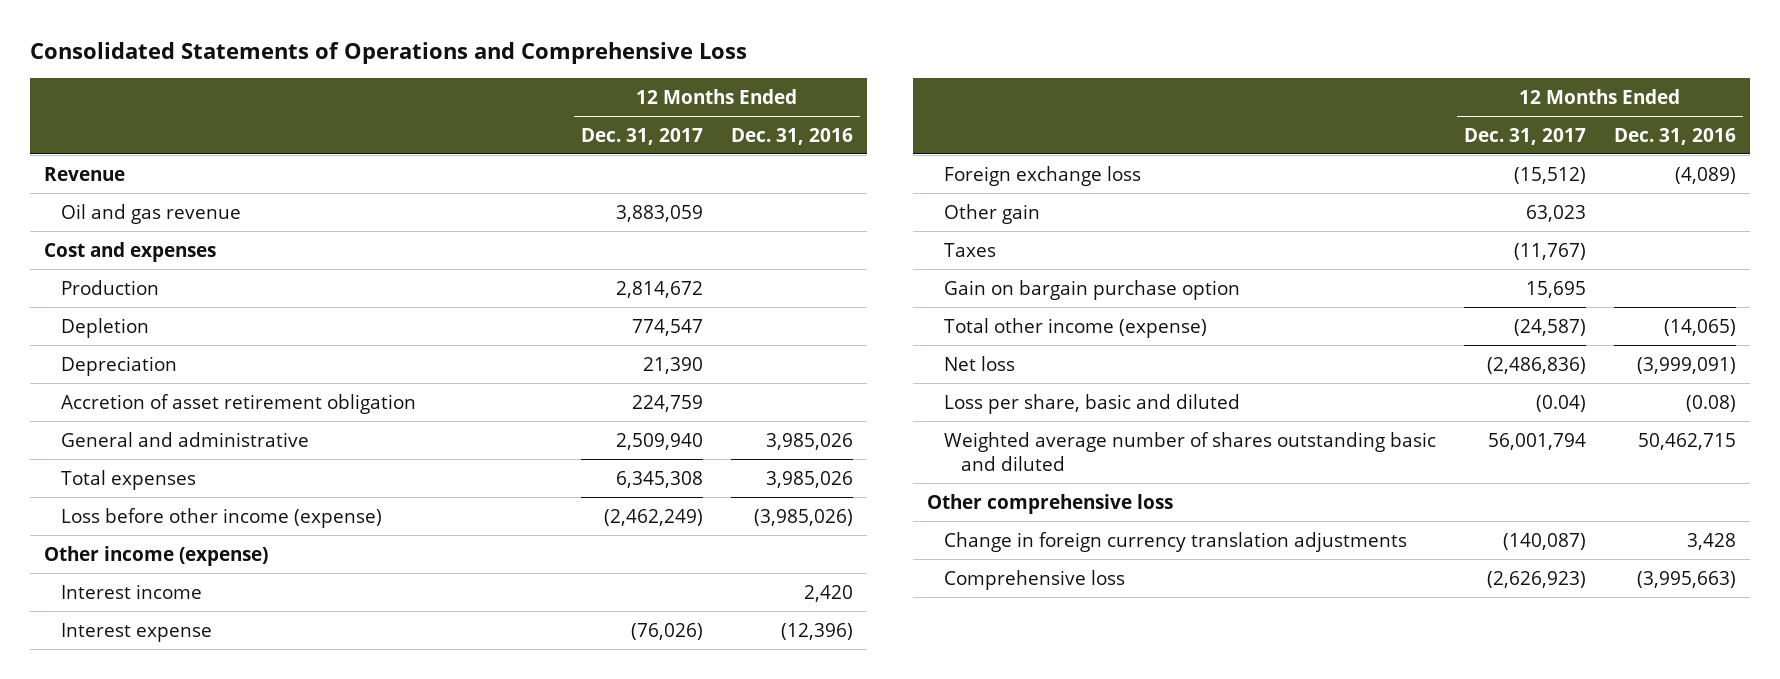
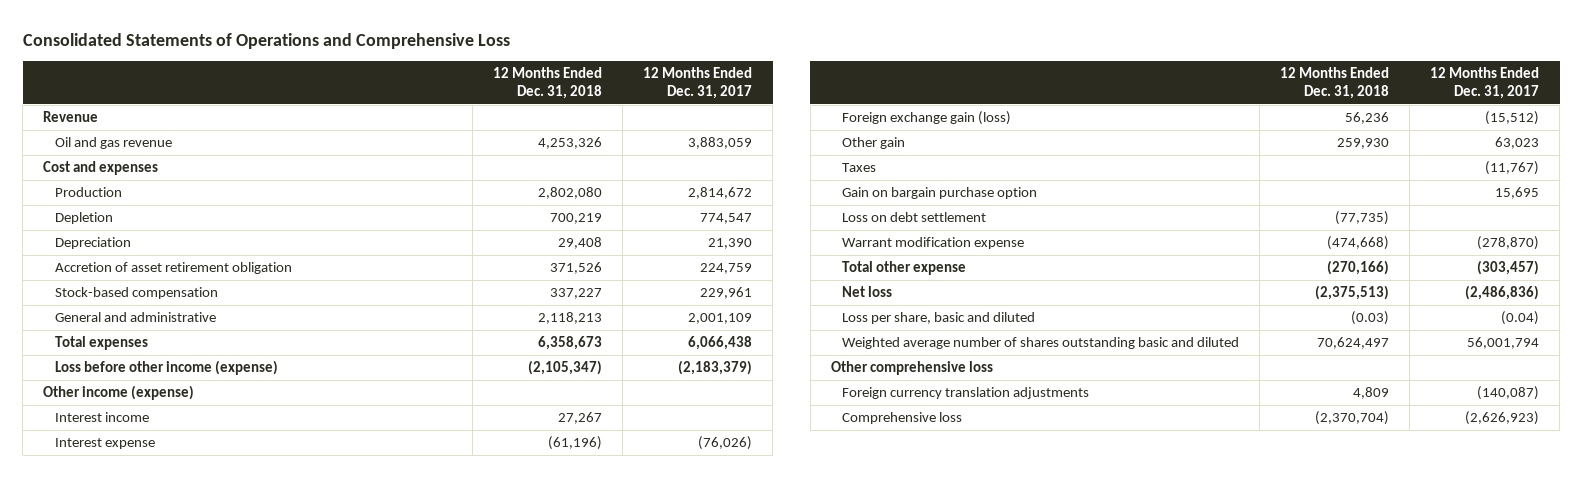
- | 12 Months Ended Dec. 31, 2017 | 12 Months Ended Dec. 31, 2016
+ | 12 Months Ended Dec. 31, 2018 | 12 Months Ended Dec. 31, 2017
- General and administrative | 2,509,940 | 3,985,026
- Total expenses | 6,345,308 | 3,985,026
- Loss before other income (expense) | (2,462,249) | (3,985,026)
+ Stock-based compensation | 337,227 | 229,961
+ General and administrative | 2,118,213 | 2,001,109
+ Total expenses | 6,358,673 | 6,066,438
+ Loss before other income (expense) | (2,105,347) | (2,183,379)
- Foreign exchange loss | (15,512) | (4,089)
+ Foreign exchange gain (loss) | 56,236 | (15,512)
- Total other income (expense) | (24,587) | (14,065)
+ Loss on debt settlement | (77,735) |
+ Warrant modification expense | (474,668) | (278,870)
+ Total other expense | (270,166) | (303,457)
- Change in foreign currency translation adjustments | (140,087) | 3,428
+ Foreign currency translation adjustments | 4,809 | (140,087)

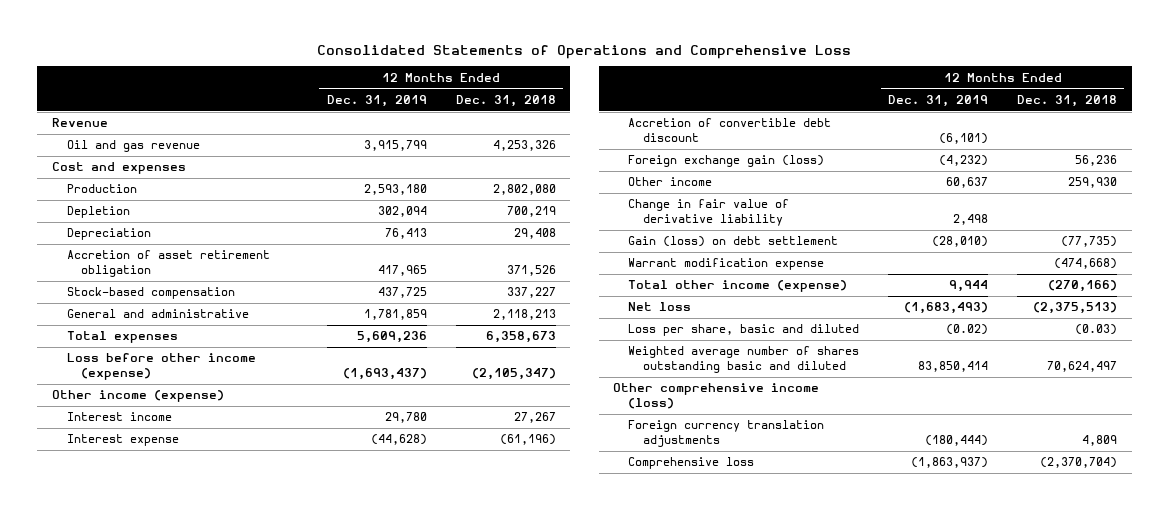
- | 12 Months Ended Dec. 31, 2018 | 12 Months Ended Dec. 31, 2017
+ | 12 Months Ended Dec. 31, 2019 | 12 Months Ended Dec. 31, 2018
+ Accretion of convertible debt discount | (6,101) |
- Other gain | 259,930 | 63,023
- Taxes | | (11,767)
- Gain on bargain purchase option | | 15,695
- Loss on debt settlement | (77,735) |
+ Other income | 60,637 | 259,930
+ Change in fair value of derivative liability | 2,498 |
+ Gain (loss) on debt settlement | (28,010) | (77,735)
- Total other expense | (270,166) | (303,457)
+ Total other income (expense) | 9,944 | (270,166)
- Other comprehensive loss
+ Other comprehensive income (loss)

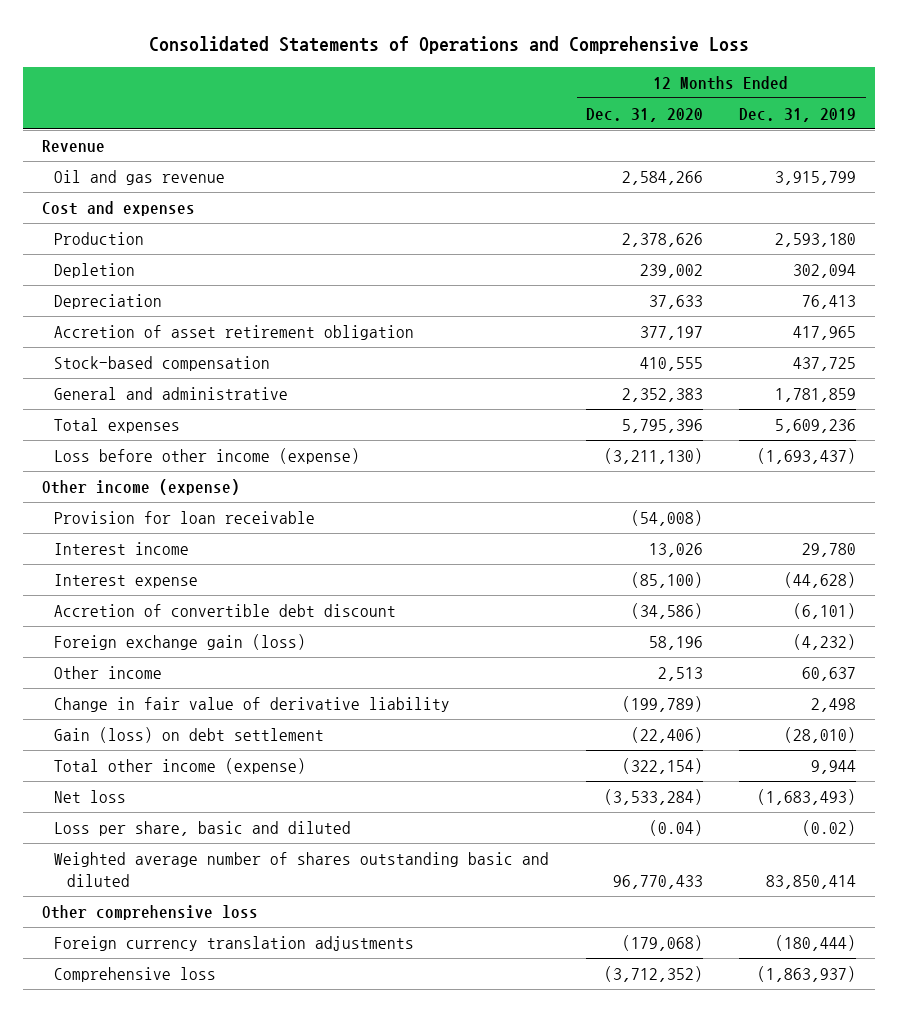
- | 12 Months Ended Dec. 31, 2019 | 12 Months Ended Dec. 31, 2018
+ | 12 Months Ended Dec. 31, 2020 | 12 Months Ended Dec. 31, 2019
+ Provision for loan receivable | (54,008) |
- Warrant modification expense | | (474,668)
- Other comprehensive income (loss)
+ Other comprehensive loss

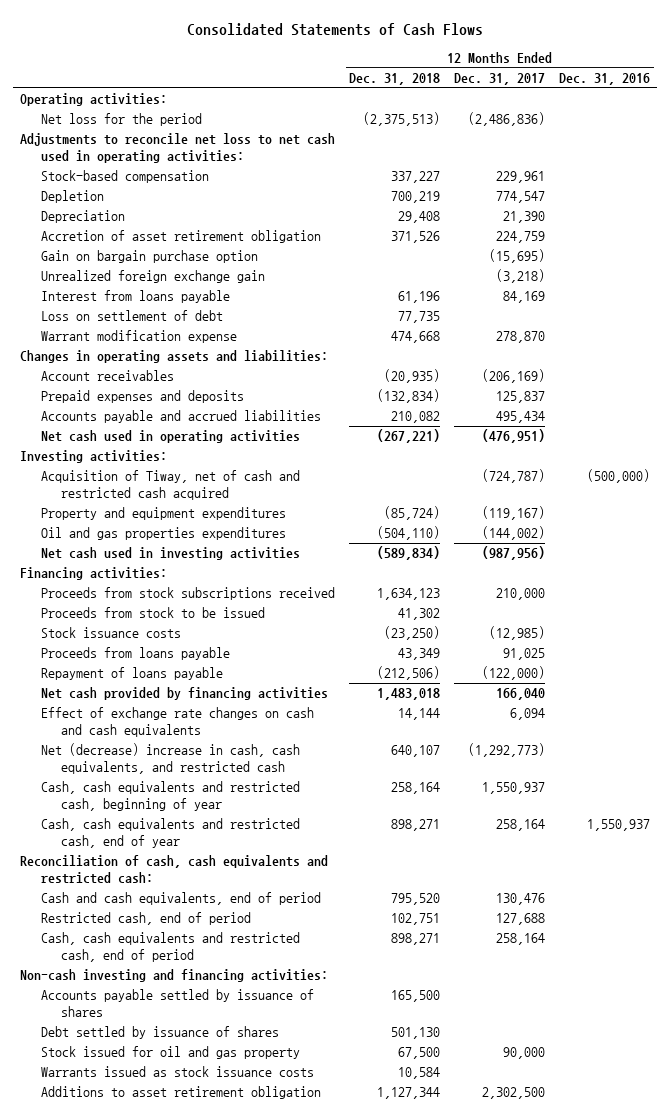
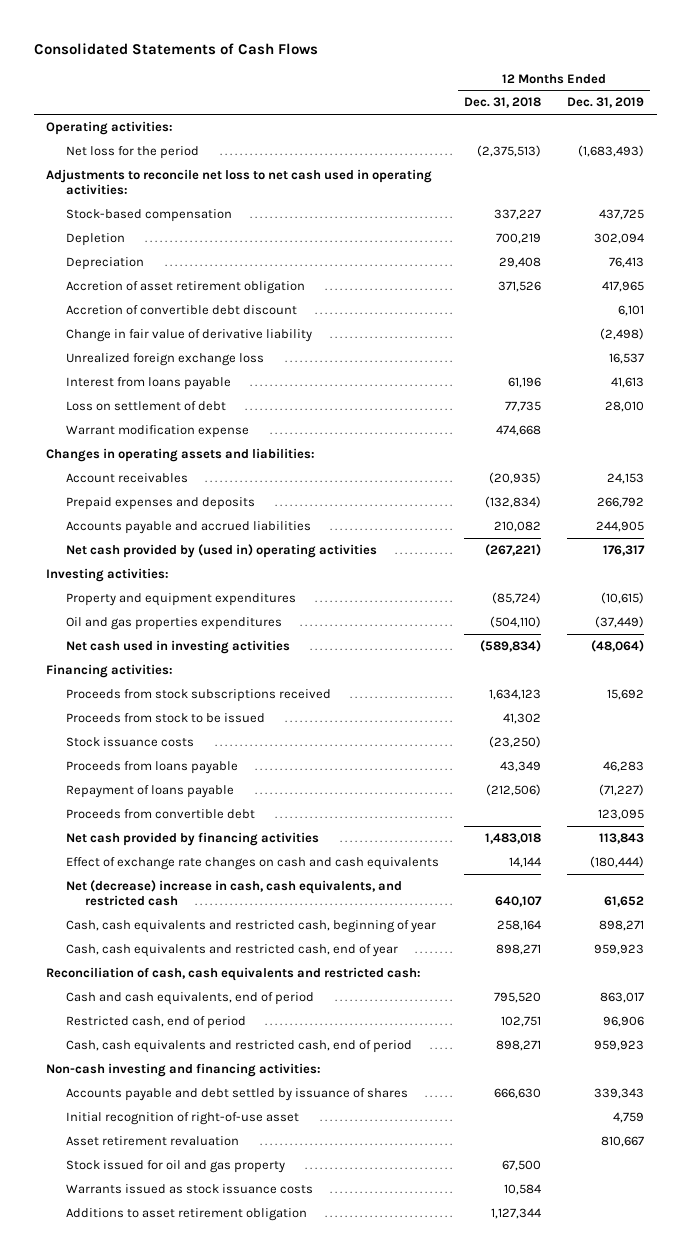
- | 12 Months Ended Dec. 31, 2018 | 12 Months Ended Dec. 31, 2017 | 12 Months Ended Dec. 31, 2016
+ | 12 Months Ended Dec. 31, 2018 | 12 Months Ended Dec. 31, 2019
- Gain on bargain purchase option | | (15,695) |
- Unrealized foreign exchange gain | | (3,218) |
+ Accretion of convertible debt discount | | 6,101
+ Change in fair value of derivative liability | | (2,498)
+ Unrealized foreign exchange loss | | 16,537
- Net cash used in operating activities | (267,221) | (476,951) |
+ Net cash provided by (used in) operating activities | (267,221) | 176,317
- Acquisition of Tiway, net of cash and restricted cash acquired | | (724,787) | (500,000)
+ Proceeds from convertible debt | | 123,095
- Accounts payable settled by issuance of shares | 165,500 | |
- Debt settled by issuance of shares | 501,130 | |
+ Accounts payable and debt settled by issuance of shares | 666,630 | 339,343
+ Initial recognition of right-of-use asset | | 4,759
+ Asset retirement revaluation | | 810,667

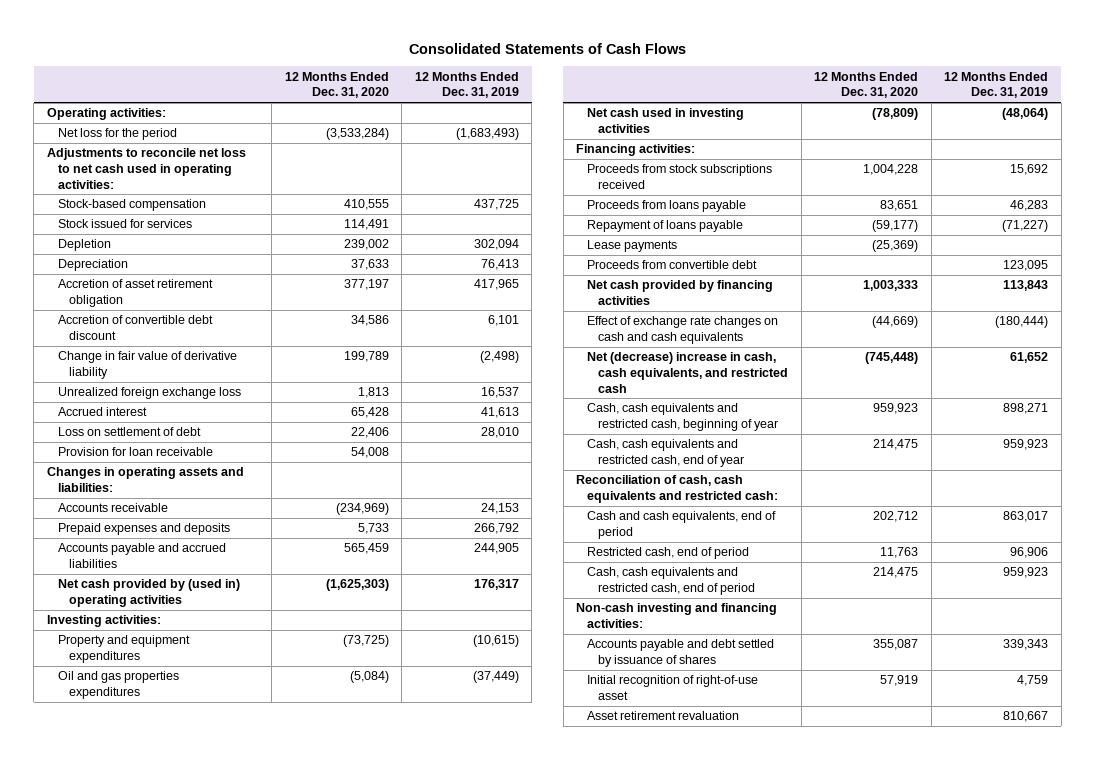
- | 12 Months Ended Dec. 31, 2018 | 12 Months Ended Dec. 31, 2019
+ | 12 Months Ended Dec. 31, 2020 | 12 Months Ended Dec. 31, 2019
+ Stock issued for services | 114,491 |
- Interest from loans payable | 61,196 | 41,613
+ Accrued interest | 65,428 | 41,613
- Warrant modification expense | 474,668 |
+ Provision for loan receivable | 54,008 |
- Account receivables | (20,935) | 24,153
+ Accounts receivable | (234,969) | 24,153
- Proceeds from stock to be issued | 41,302 |
- Stock issuance costs | (23,250) |
+ Lease payments | (25,369) |
- Stock issued for oil and gas property | 67,500 |
- Warrants issued as stock issuance costs | 10,584 |
- Additions to asset retirement obligation | 1,127,344 |

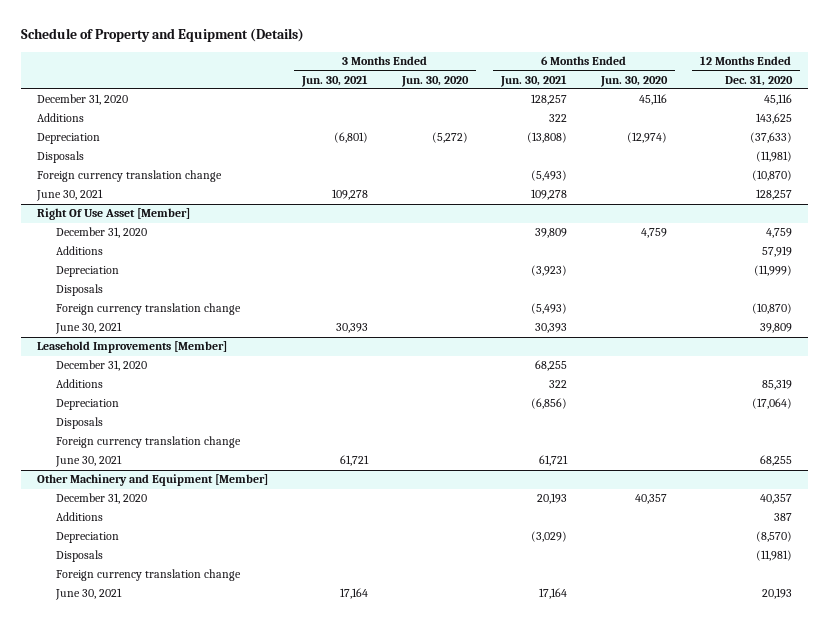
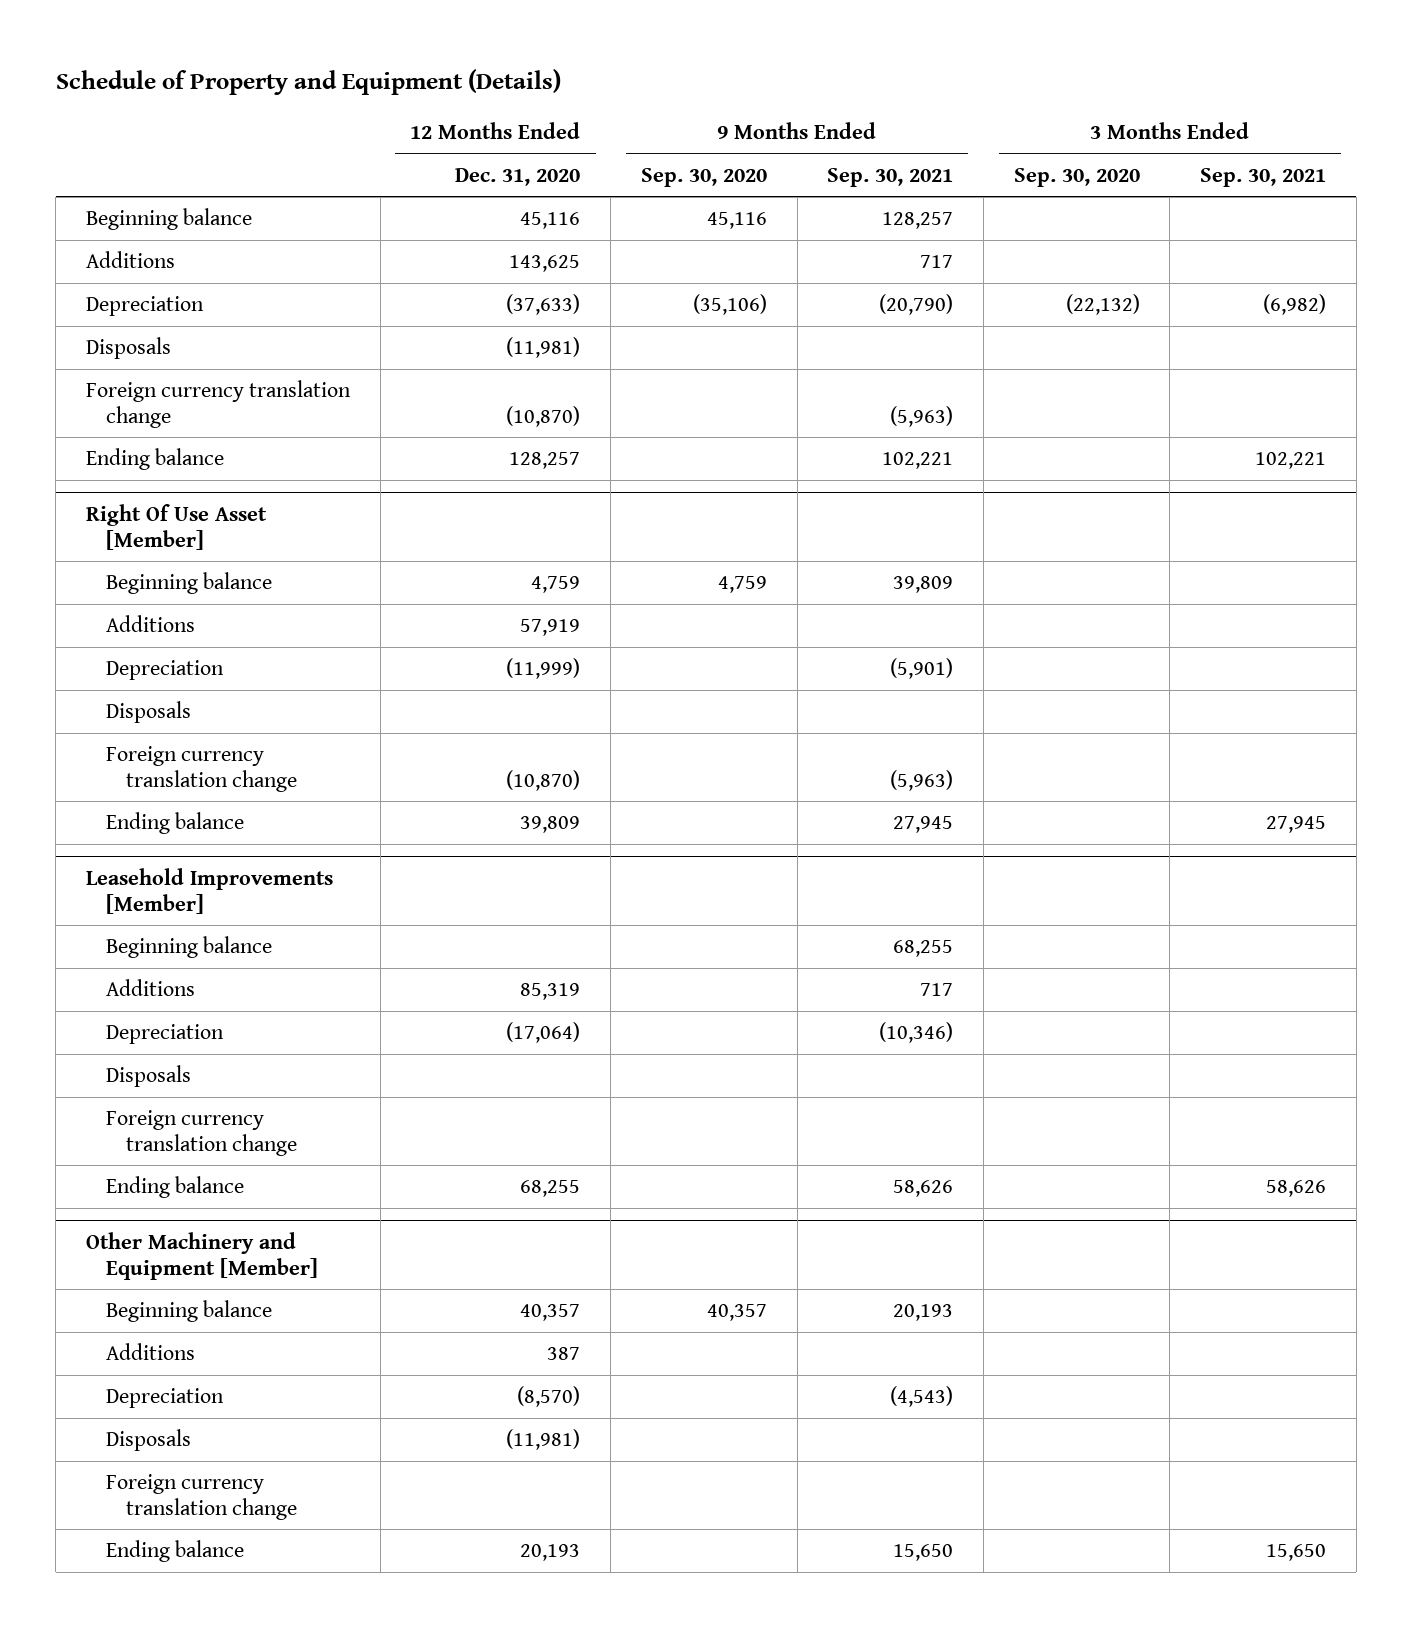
- | 3 Months Ended Jun. 30, 2021 | 3 Months Ended Jun. 30, 2020 | 6 Months Ended Jun. 30, 2021 | 6 Months Ended Jun. 30, 2020 | 12 Months Ended Dec. 31, 2020
+ | 12 Months Ended Dec. 31, 2020 | 9 Months Ended Sep. 30, 2020 | 9 Months Ended Sep. 30, 2021 | 3 Months Ended Sep. 30, 2020 | 3 Months Ended Sep. 30, 2021
- December 31, 2020 | | | 128,257 | 45,116 | 45,116
+ Beginning balance | 45,116 | 45,116 | 128,257 | |
- June 30, 2021 | 109,278 | | 109,278 | | 128,257
+ Ending balance | 128,257 | | 102,221 | | 102,221
@ Right Of Use Asset [Member]
- December 31, 2020 | | | 39,809 | 4,759 | 4,759
+ Beginning balance | 4,759 | 4,759 | 39,809 | |
- June 30, 2021 | 30,393 | | 30,393 | | 39,809
+ Ending balance | 39,809 | | 27,945 | | 27,945
@ Leasehold Improvements [Member]
- December 31, 2020 | | | 68,255 | |
+ Beginning balance | | | 68,255 | |
- June 30, 2021 | 61,721 | | 61,721 | | 68,255
+ Ending balance | 68,255 | | 58,626 | | 58,626
@ Other Machinery and Equipment [Member]
- December 31, 2020 | | | 20,193 | 40,357 | 40,357
+ Beginning balance | 40,357 | 40,357 | 20,193 | |
- June 30, 2021 | 17,164 | | 17,164 | | 20,193
+ Ending balance | 20,193 | | 15,650 | | 15,650

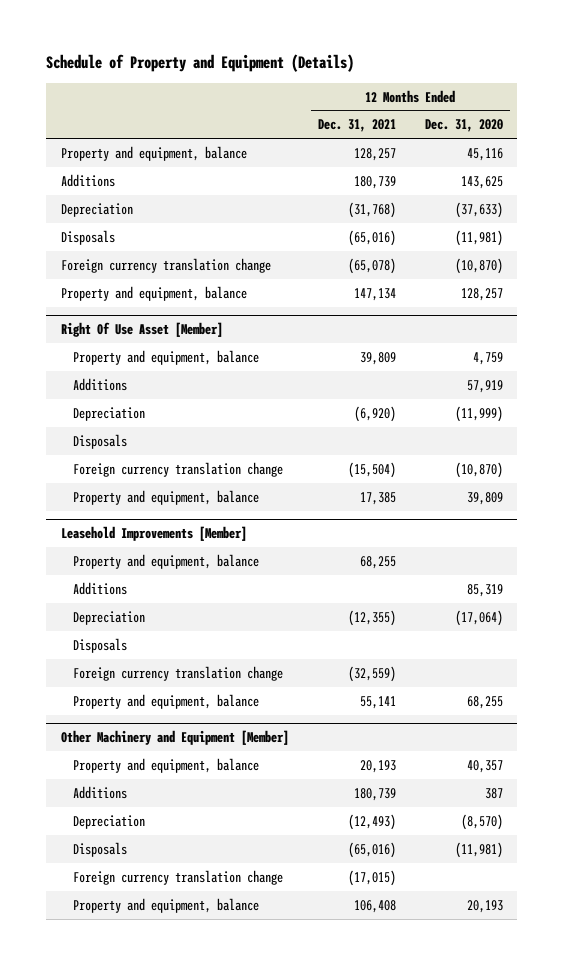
- | 12 Months Ended Dec. 31, 2020 | 9 Months Ended Sep. 30, 2020 | 9 Months Ended Sep. 30, 2021 | 3 Months Ended Sep. 30, 2020 | 3 Months Ended Sep. 30, 2021
+ | 12 Months Ended Dec. 31, 2021 | 12 Months Ended Dec. 31, 2020
- Beginning balance | 45,116 | 45,116 | 128,257 | |
+ Property and equipment, balance | 128,257 | 45,116
- Ending balance | 128,257 | | 102,221 | | 102,221
+ Property and equipment, balance | 147,134 | 128,257
@ Right Of Use Asset [Member]
- Beginning balance | 4,759 | 4,759 | 39,809 | |
+ Property and equipment, balance | 39,809 | 4,759
- Ending balance | 39,809 | | 27,945 | | 27,945
+ Property and equipment, balance | 17,385 | 39,809
@ Leasehold Improvements [Member]
- Beginning balance | | | 68,255 | |
+ Property and equipment, balance | 68,255 |
- Ending balance | 68,255 | | 58,626 | | 58,626
+ Property and equipment, balance | 55,141 | 68,255
@ Other Machinery and Equipment [Member]
- Beginning balance | 40,357 | 40,357 | 20,193 | |
+ Property and equipment, balance | 20,193 | 40,357
- Ending balance | 20,193 | | 15,650 | | 15,650
+ Property and equipment, balance | 106,408 | 20,193

